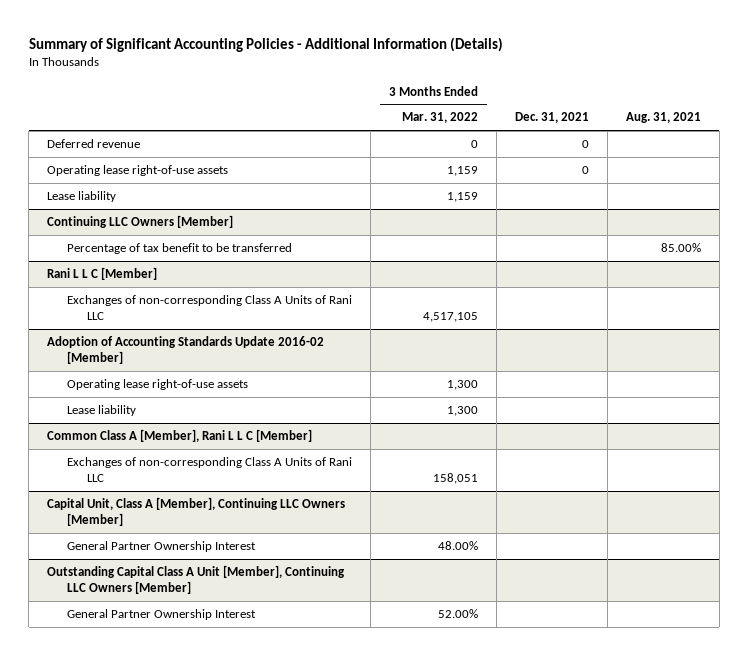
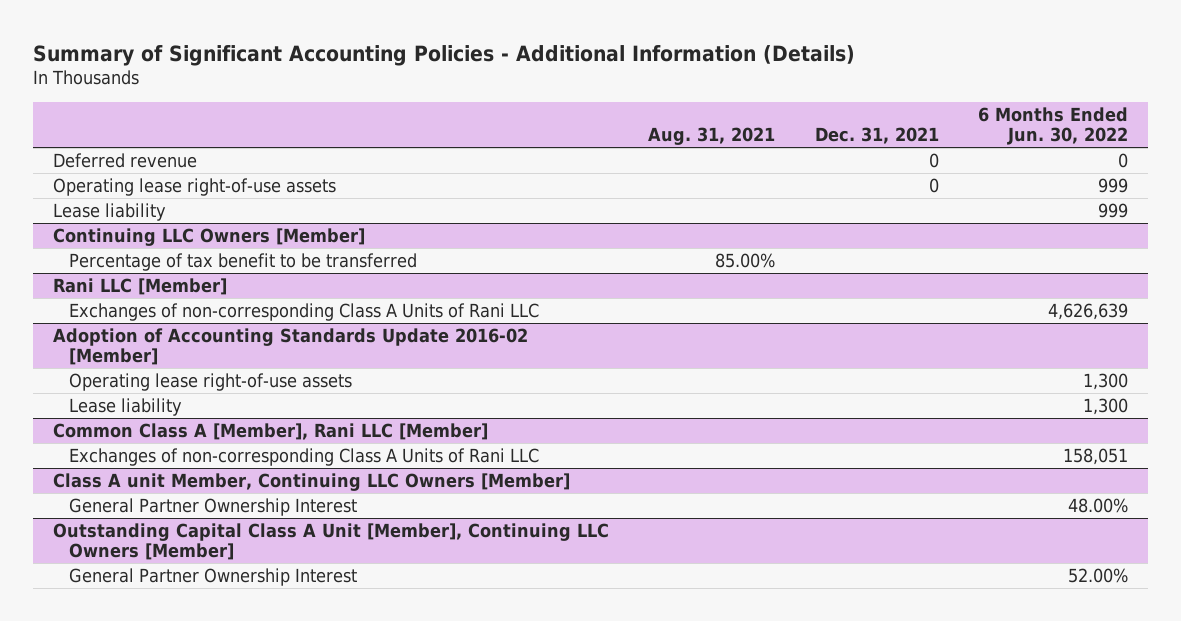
- | 3 Months Ended Mar. 31, 2022 | Dec. 31, 2021 | Aug. 31, 2021
+ | Aug. 31, 2021 | Dec. 31, 2021 | 6 Months Ended Jun. 30, 2022
- Rani L L C [Member]
+ Rani LLC [Member]
- Common Class A [Member], Rani L L C [Member]
+ Common Class A [Member], Rani LLC [Member]
- Capital Unit, Class A [Member], Continuing LLC Owners [Member]
+ Class A unit Member, Continuing LLC Owners [Member]

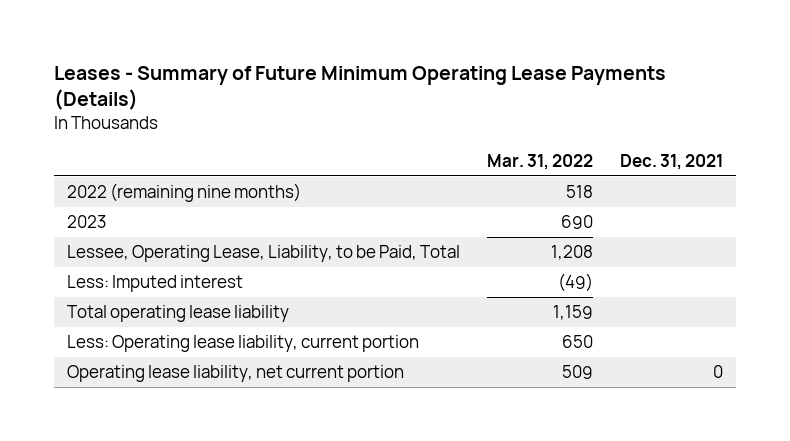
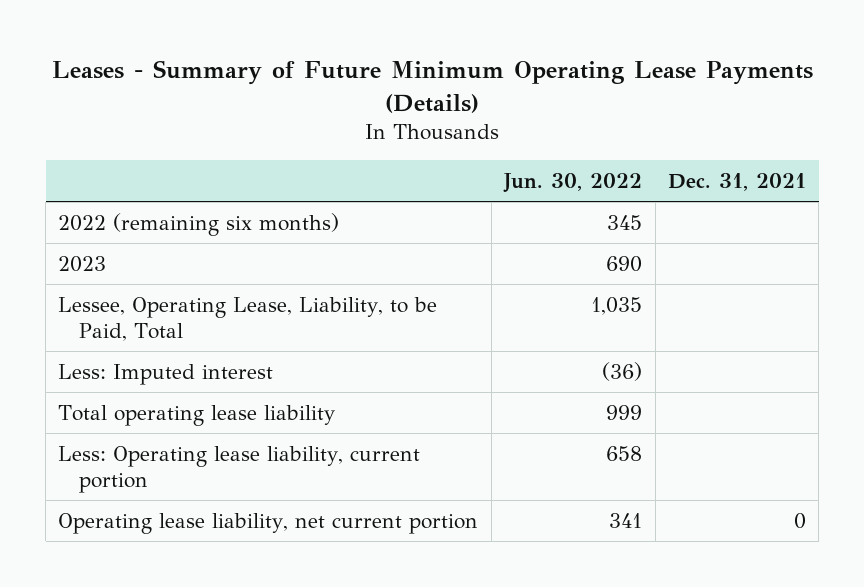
- | Mar. 31, 2022 | Dec. 31, 2021
+ | Jun. 30, 2022 | Dec. 31, 2021
- 2022 (remaining nine months) | 518 |
+ 2022 (remaining six months) | 345 |

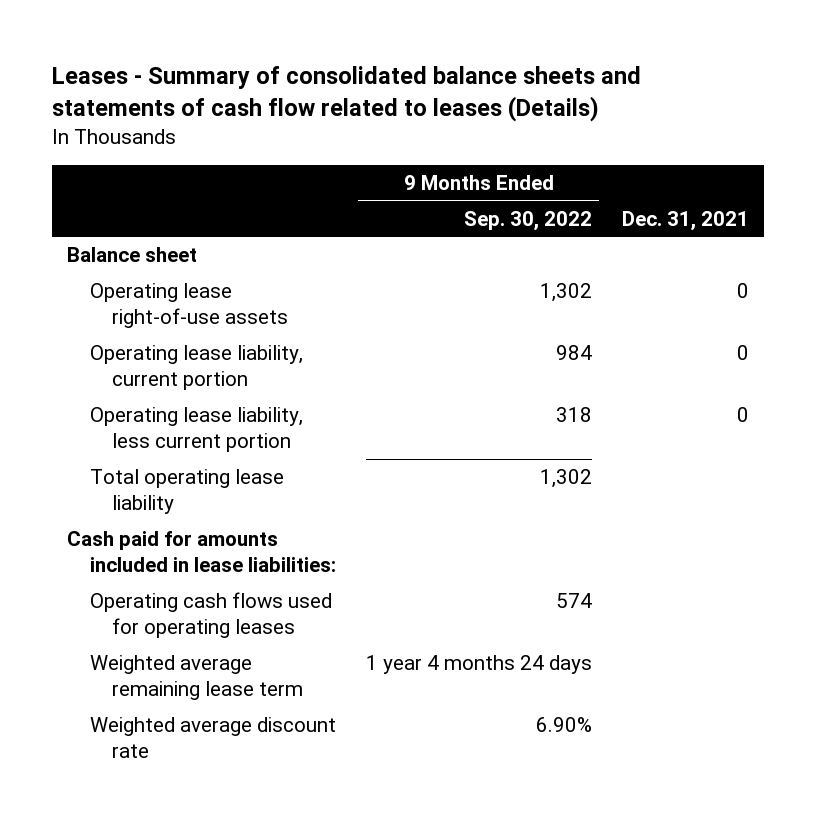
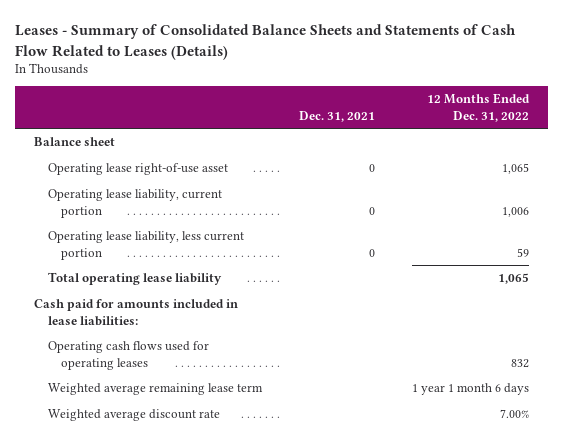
- Leases - Summary of consolidated balance sheets and statements of cash flow related to leases (Details)
+ Leases - Summary of Consolidated Balance Sheets and Statements of Cash Flow Related to Leases (Details)
- | 9 Months Ended Sep. 30, 2022 | Dec. 31, 2021
+ | Dec. 31, 2021 | 12 Months Ended Dec. 31, 2022
- Operating lease right-of-use assets | 1,302 | 0
+ Operating lease right-of-use asset | 0 | 1,065

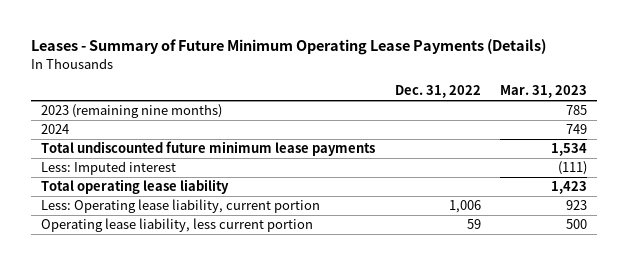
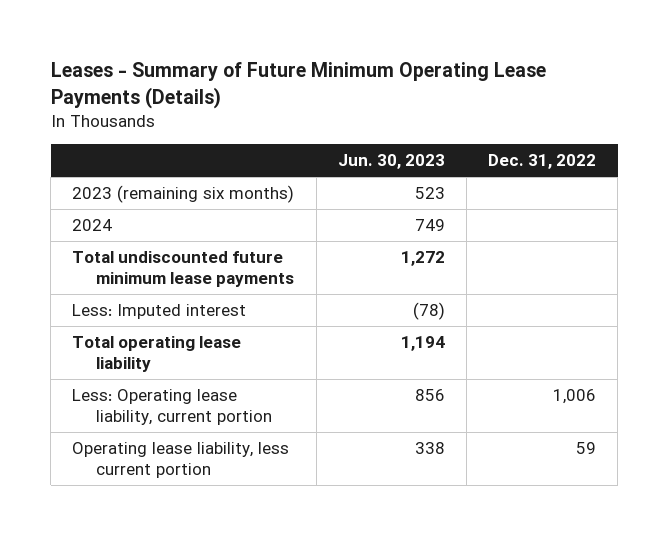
- | Dec. 31, 2022 | Mar. 31, 2023
+ | Jun. 30, 2023 | Dec. 31, 2022
- 2023 (remaining nine months) | | 785
+ 2023 (remaining six months) | 523 |

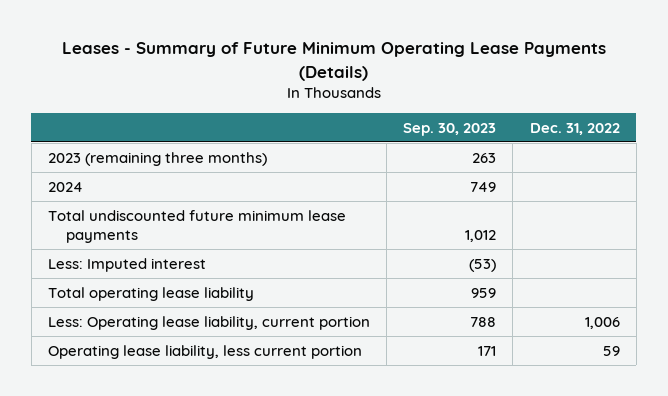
- | Jun. 30, 2023 | Dec. 31, 2022
+ | Sep. 30, 2023 | Dec. 31, 2022
- 2023 (remaining six months) | 523 |
+ 2023 (remaining three months) | 263 |

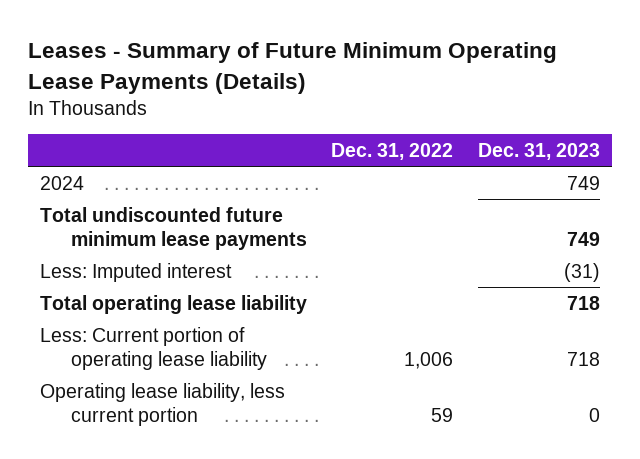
- | Sep. 30, 2023 | Dec. 31, 2022
+ | Dec. 31, 2022 | Dec. 31, 2023
- 2023 (remaining three months) | 263 |
- Less: Operating lease liability, current portion | 788 | 1,006
+ Less: Current portion of operating lease liability | 1,006 | 718

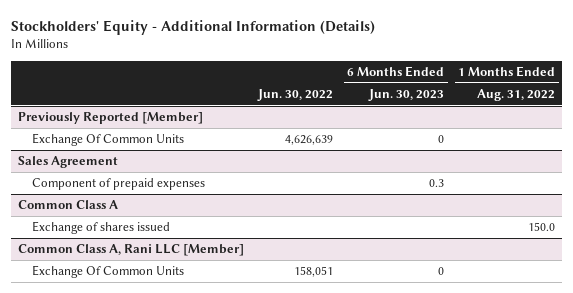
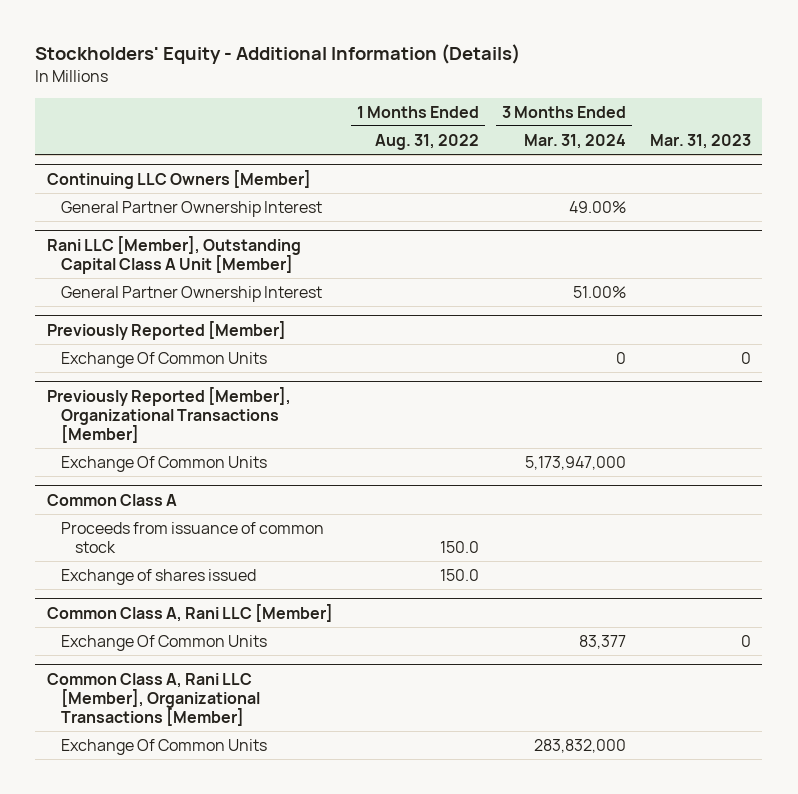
- | Jun. 30, 2022 | 6 Months Ended Jun. 30, 2023 | 1 Months Ended Aug. 31, 2022
+ | 1 Months Ended Aug. 31, 2022 | 3 Months Ended Mar. 31, 2024 | Mar. 31, 2023
+ Continuing LLC Owners [Member]
+ General Partner Ownership Interest | | 49.00% |
+ Rani LLC [Member], Outstanding Capital Class A Unit [Member]
+ General Partner Ownership Interest | | 51.00% |
- Sales Agreement
- Component of prepaid expenses | | 0.3 |
+ Previously Reported [Member], Organizational Transactions [Member]
+ Exchange Of Common Units | | 5,173,947,000 |
@ Common Class A
+ Proceeds from issuance of common stock | 150.0 | |
+ Common Class A, Rani LLC [Member], Organizational Transactions [Member]
+ Exchange Of Common Units | | 283,832,000 |

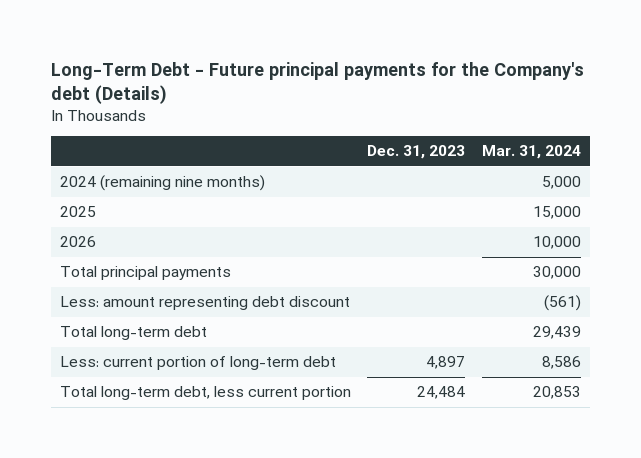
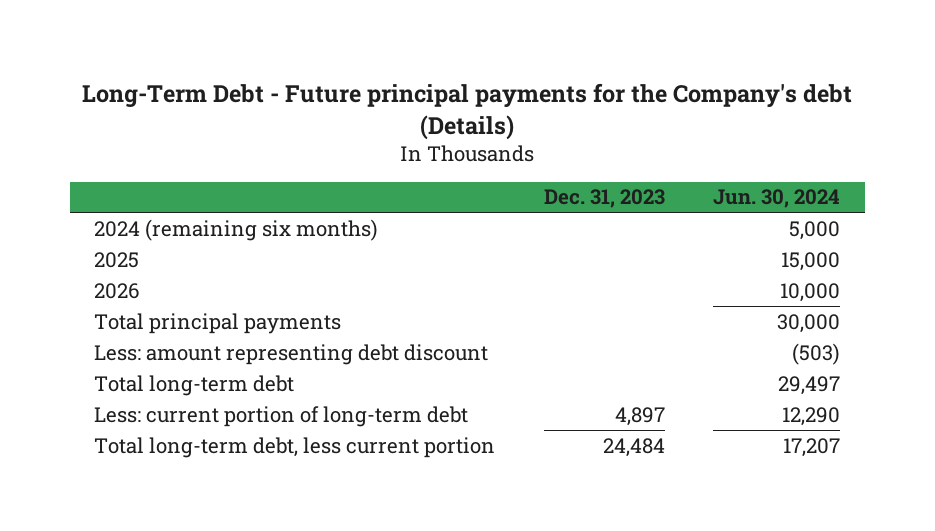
- | Dec. 31, 2023 | Mar. 31, 2024
+ | Dec. 31, 2023 | Jun. 30, 2024
- 2024 (remaining nine months) | | 5,000
+ 2024 (remaining six months) | | 5,000

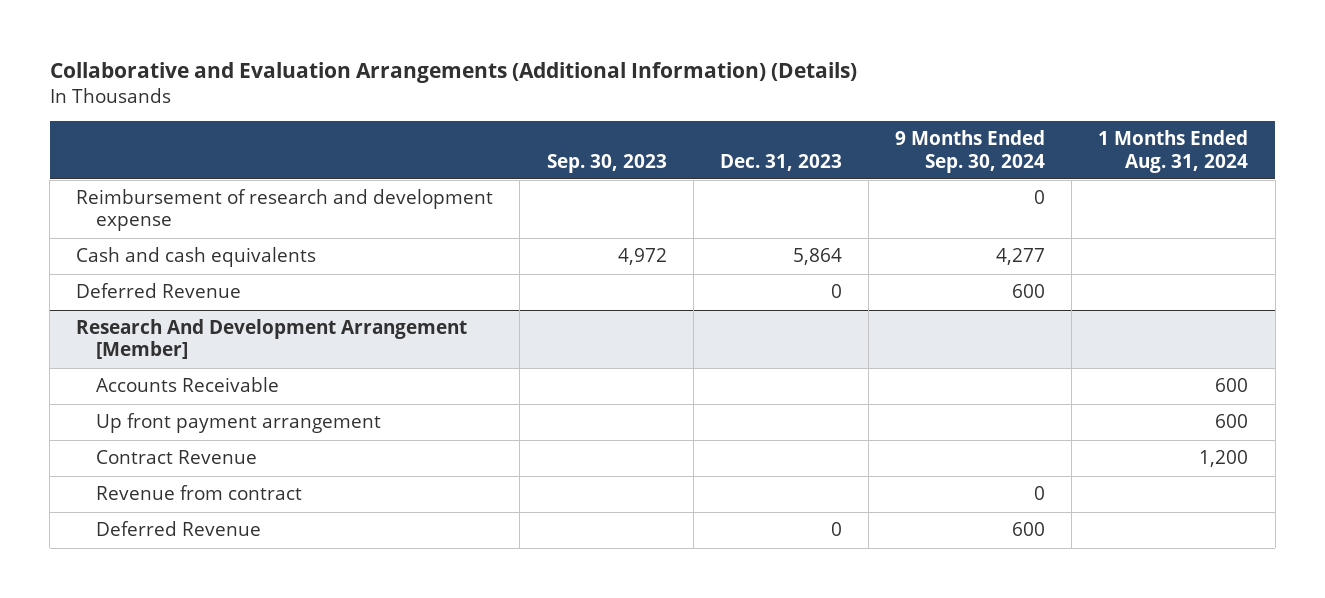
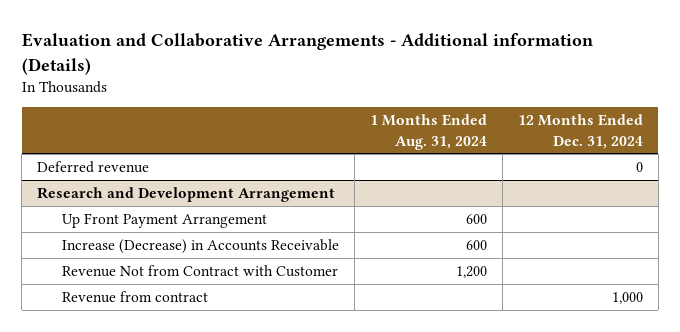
- Collaborative and Evaluation Arrangements (Additional Information) (Details)
+ Evaluation and Collaborative Arrangements - Additional information (Details)
- | Sep. 30, 2023 | Dec. 31, 2023 | 9 Months Ended Sep. 30, 2024 | 1 Months Ended Aug. 31, 2024
+ | 1 Months Ended Aug. 31, 2024 | 12 Months Ended Dec. 31, 2024
- Reimbursement of research and development expense | | | 0 |
- Cash and cash equivalents | 4,972 | 5,864 | 4,277 |
- Deferred Revenue | | 0 | 600 |
- Research And Development Arrangement [Member]
- Accounts Receivable | | | | 600
- Up front payment arrangement | | | | 600
- Contract Revenue | | | | 1,200
+ Deferred revenue | | 0
+ Research and Development Arrangement
+ Up Front Payment Arrangement | 600 |
+ Increase (Decrease) in Accounts Receivable | 600 |
+ Revenue Not from Contract with Customer | 1,200 |
- Deferred Revenue | | 0 | 600 |

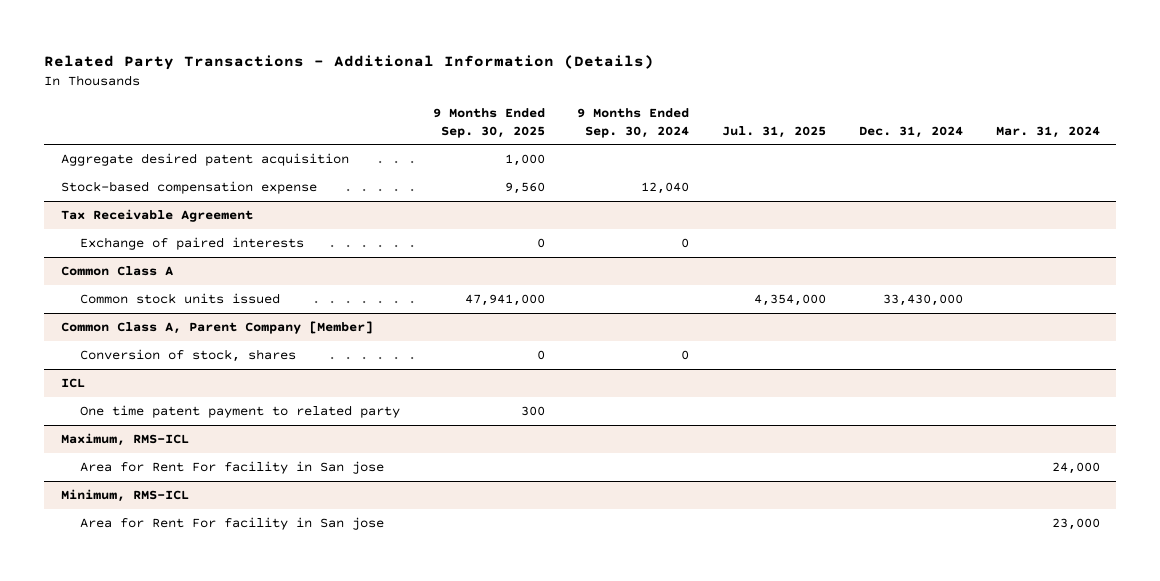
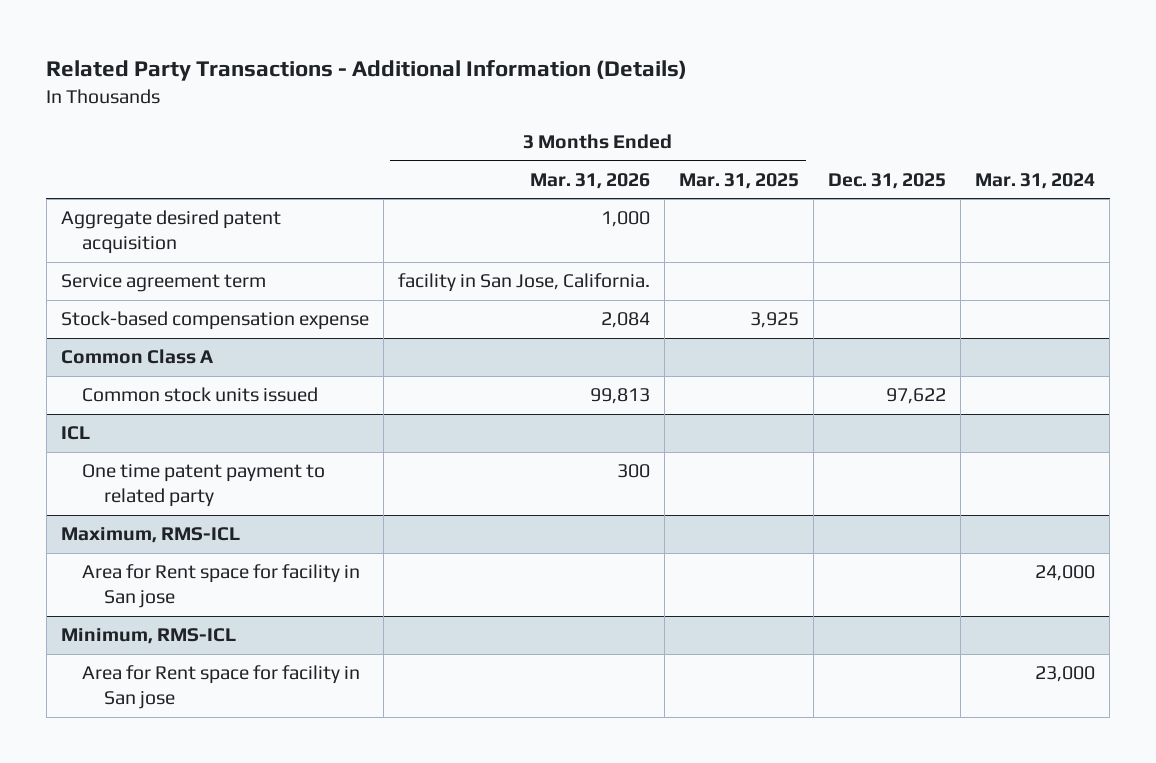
- | 9 Months Ended Sep. 30, 2025 | 9 Months Ended Sep. 30, 2024 | Jul. 31, 2025 | Dec. 31, 2024 | Mar. 31, 2024
+ | 3 Months Ended Mar. 31, 2026 | 3 Months Ended Mar. 31, 2025 | Dec. 31, 2025 | Mar. 31, 2024
+ Service agreement term | facility in San Jose, California. | | |
- Tax Receivable Agreement
- Exchange of paired interests | 0 | 0 | | |
- Common Class A, Parent Company [Member]
- Conversion of stock, shares | 0 | 0 | | |
@ Maximum, RMS-ICL
- Area for Rent For facility in San jose | | | | | 24,000
+ Area for Rent space for facility in San jose | | | | 24,000
@ Minimum, RMS-ICL
- Area for Rent For facility in San jose | | | | | 23,000
+ Area for Rent space for facility in San jose | | | | 23,000

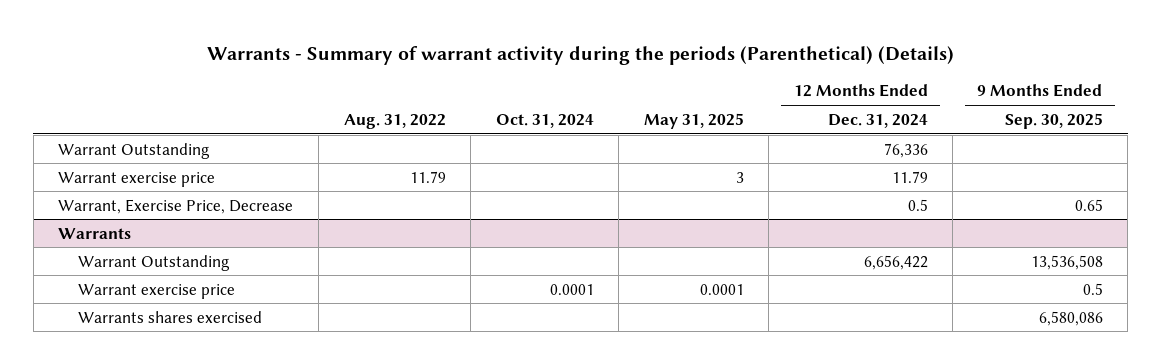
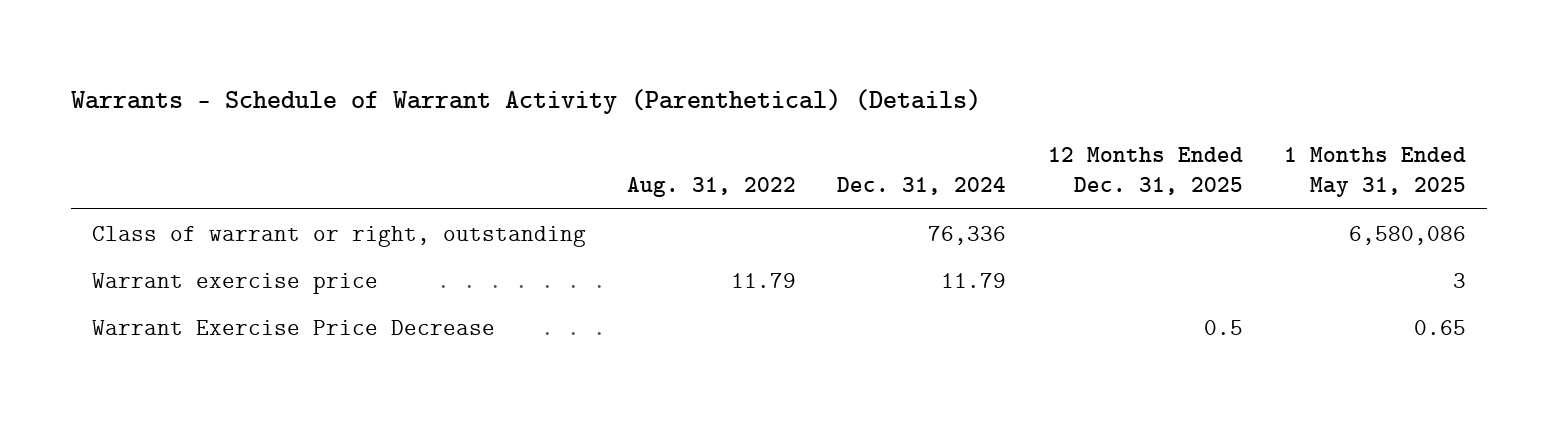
- Warrants - Summary of warrant activity during the periods (Parenthetical) (Details)
+ Warrants - Schedule of Warrant Activity (Parenthetical) (Details)
- | Aug. 31, 2022 | Oct. 31, 2024 | May 31, 2025 | 12 Months Ended Dec. 31, 2024 | 9 Months Ended Sep. 30, 2025
+ | Aug. 31, 2022 | Dec. 31, 2024 | 12 Months Ended Dec. 31, 2025 | 1 Months Ended May 31, 2025
- Warrant Outstanding | | | | 76,336 |
+ Class of warrant or right, outstanding | | 76,336 | | 6,580,086
- Warrant, Exercise Price, Decrease | | | | 0.5 | 0.65
- Warrants
- Warrant Outstanding | | | | 6,656,422 | 13,536,508
- Warrant exercise price | | 0.0001 | 0.0001 | | 0.5
- Warrants shares exercised | | | | | 6,580,086
+ Warrant Exercise Price Decrease | | | 0.5 | 0.65

